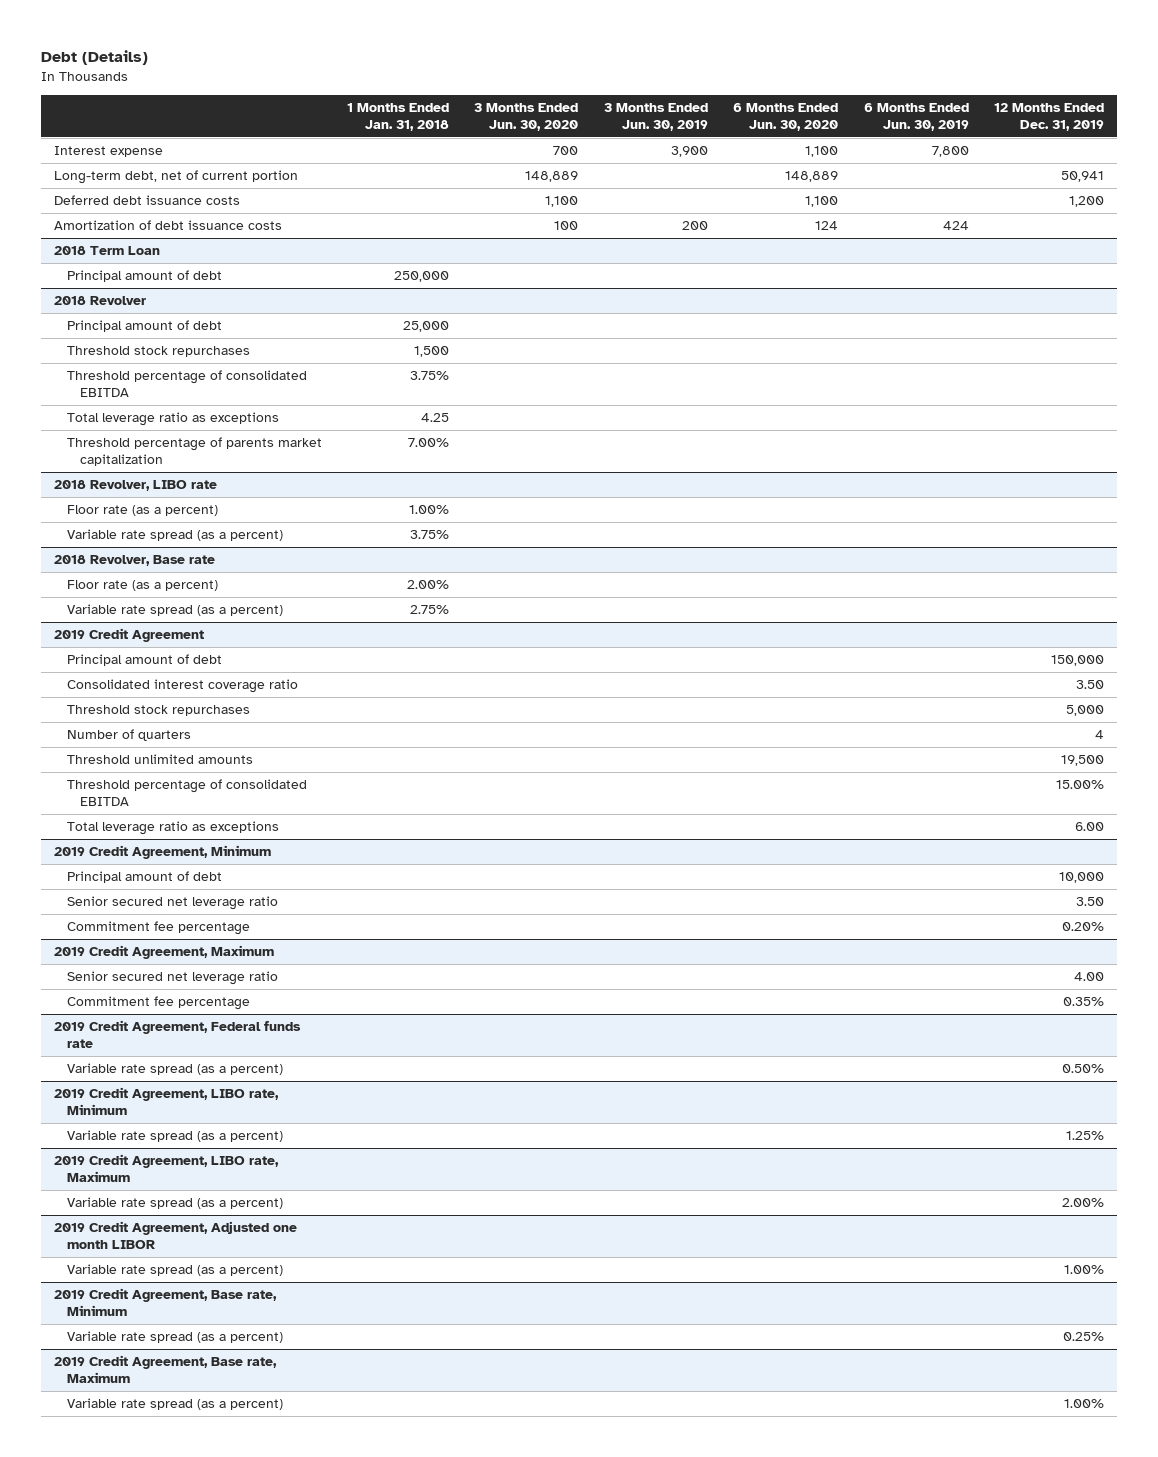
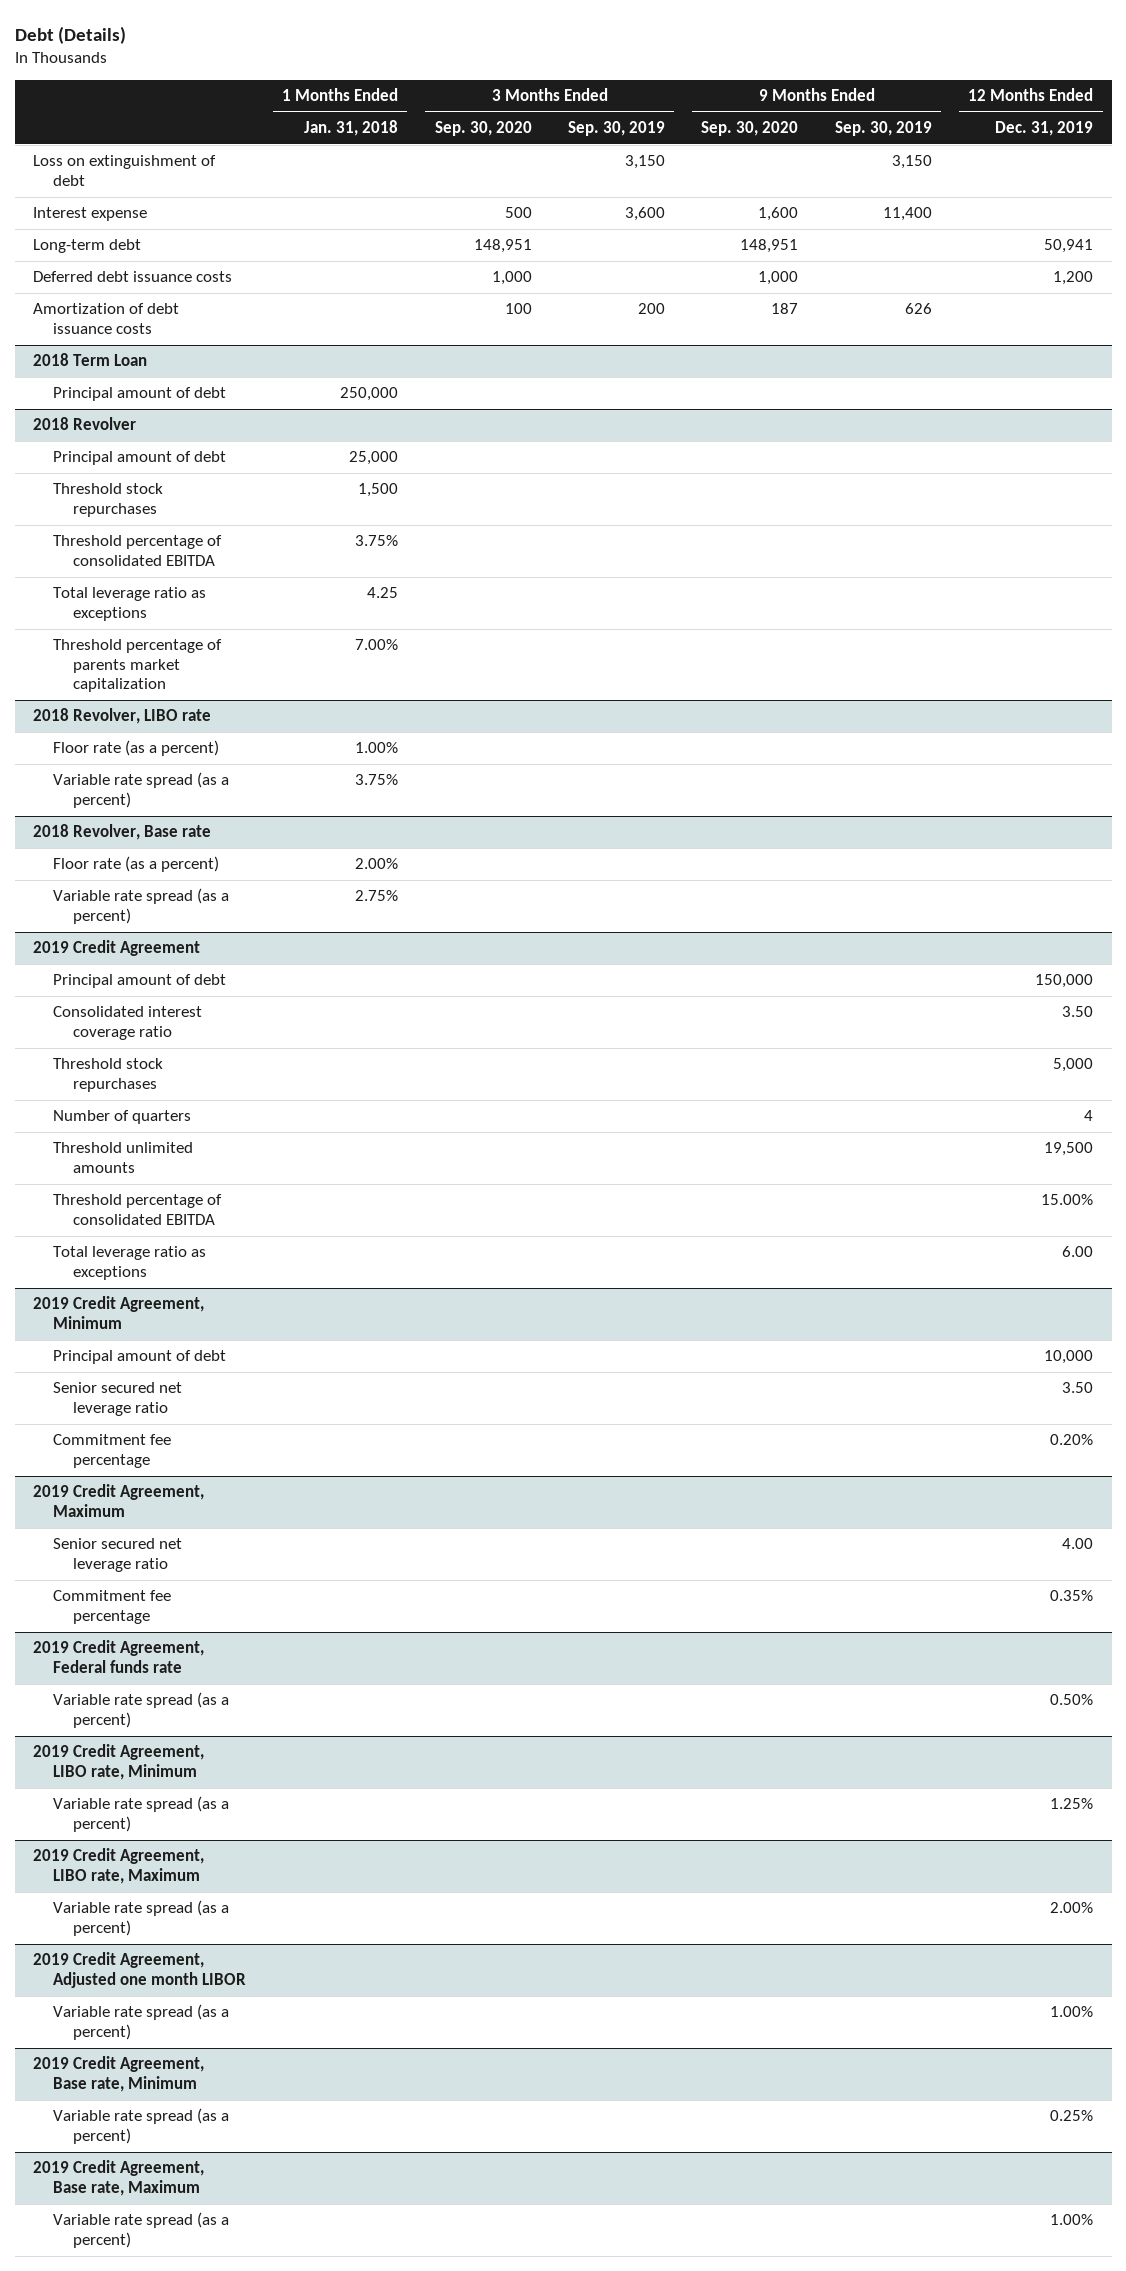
- | 1 Months Ended Jan. 31, 2018 | 3 Months Ended Jun. 30, 2020 | 3 Months Ended Jun. 30, 2019 | 6 Months Ended Jun. 30, 2020 | 6 Months Ended Jun. 30, 2019 | 12 Months Ended Dec. 31, 2019
+ | 1 Months Ended Jan. 31, 2018 | 3 Months Ended Sep. 30, 2020 | 3 Months Ended Sep. 30, 2019 | 9 Months Ended Sep. 30, 2020 | 9 Months Ended Sep. 30, 2019 | 12 Months Ended Dec. 31, 2019
+ Loss on extinguishment of debt | | | 3,150 | | 3,150 |
- Long-term debt, net of current portion | | 148,889 | | 148,889 | | 50,941
+ Long-term debt | | 148,951 | | 148,951 | | 50,941

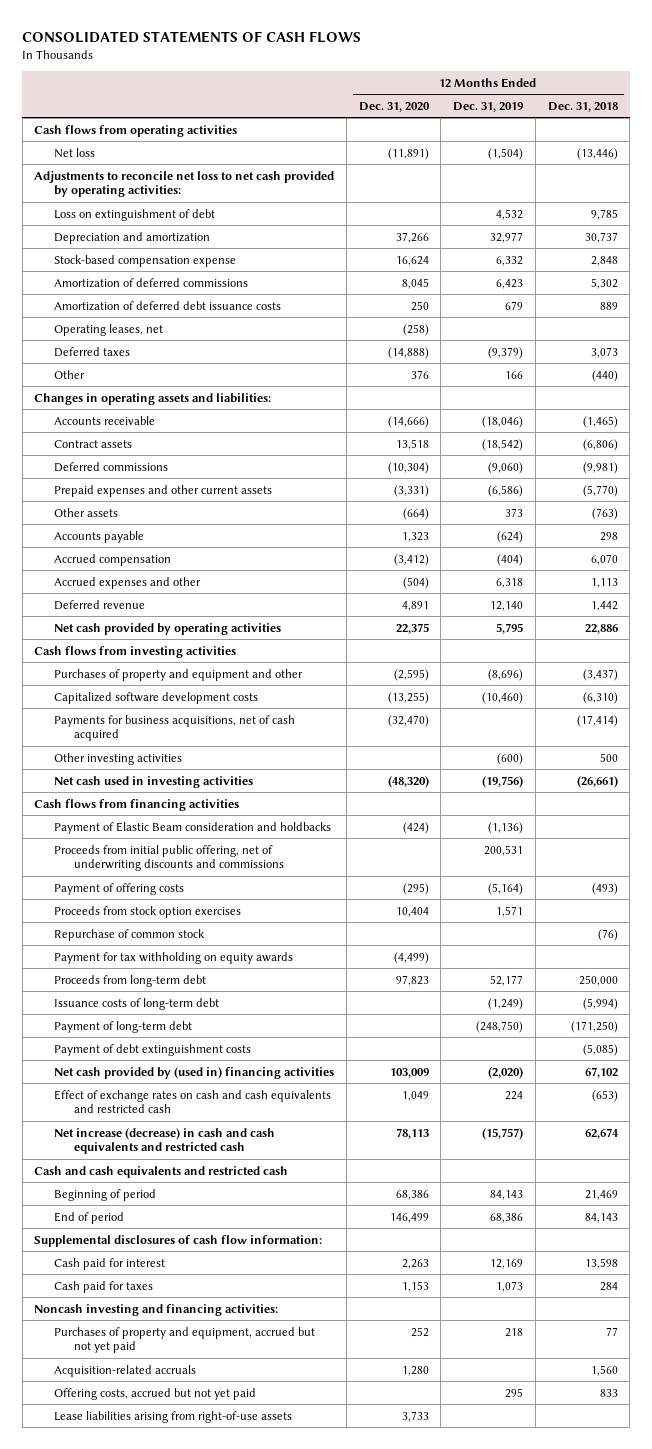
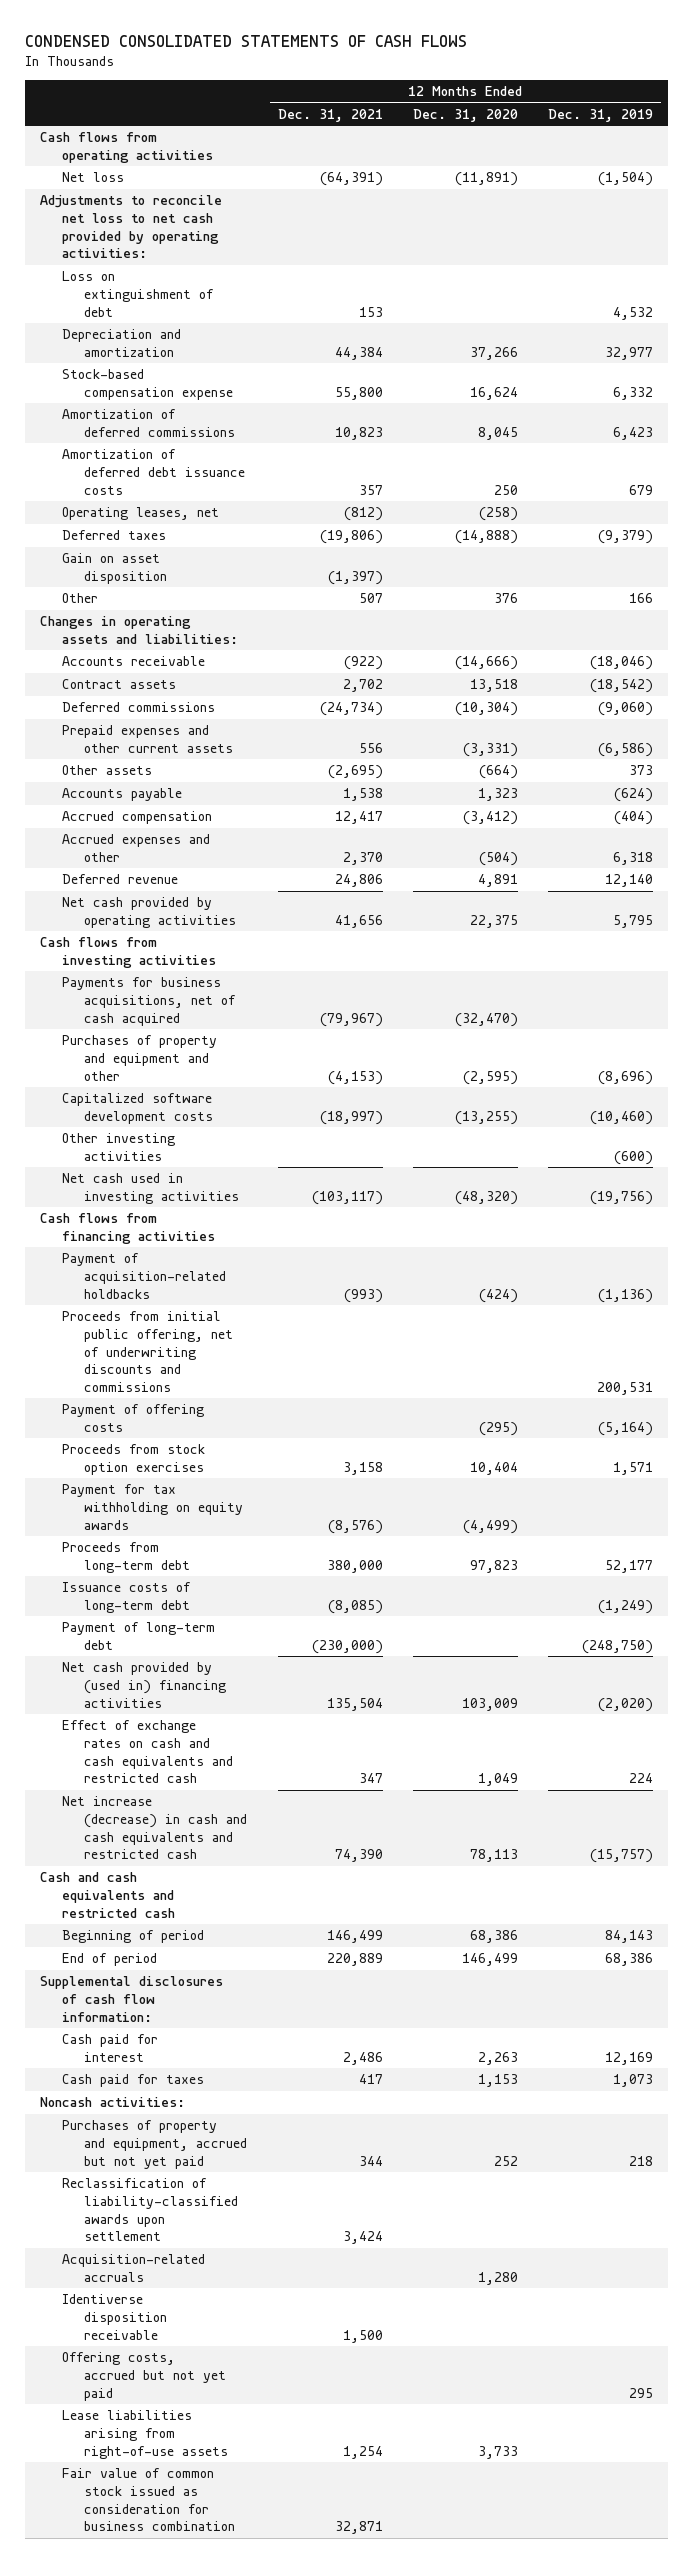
- CONSOLIDATED STATEMENTS OF CASH FLOWS
+ CONDENSED CONSOLIDATED STATEMENTS OF CASH FLOWS
- | 12 Months Ended Dec. 31, 2020 | 12 Months Ended Dec. 31, 2019 | 12 Months Ended Dec. 31, 2018
+ | 12 Months Ended Dec. 31, 2021 | 12 Months Ended Dec. 31, 2020 | 12 Months Ended Dec. 31, 2019
+ Gain on asset disposition | (1,397) | |
moved up: Payments for business acquisitions, net of cash acquired | (79,967) | (32,470) |
- Payment of Elastic Beam consideration and holdbacks | (424) | (1,136) |
+ Payment of acquisition-related holdbacks | (993) | (424) | (1,136)
- Repurchase of common stock | | | (76)
- Payment of debt extinguishment costs | | | (5,085)
- Noncash investing and financing activities:
+ Noncash activities:
+ Reclassification of liability-classified awards upon settlement | 3,424 | |
+ Identiverse disposition receivable | 1,500 | |
+ Fair value of common stock issued as consideration for business combination | 32,871 | |

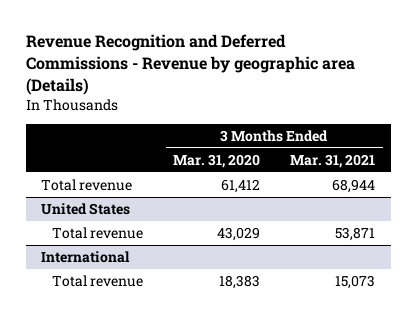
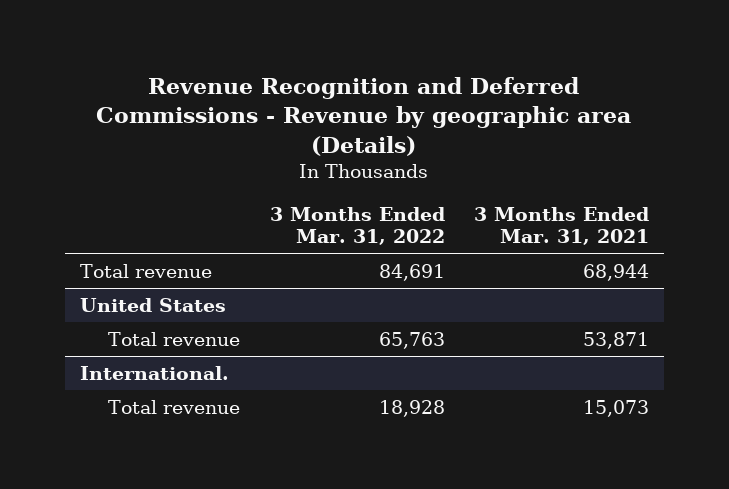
- | 3 Months Ended Mar. 31, 2020 | 3 Months Ended Mar. 31, 2021
+ | 3 Months Ended Mar. 31, 2022 | 3 Months Ended Mar. 31, 2021
- International
+ International.

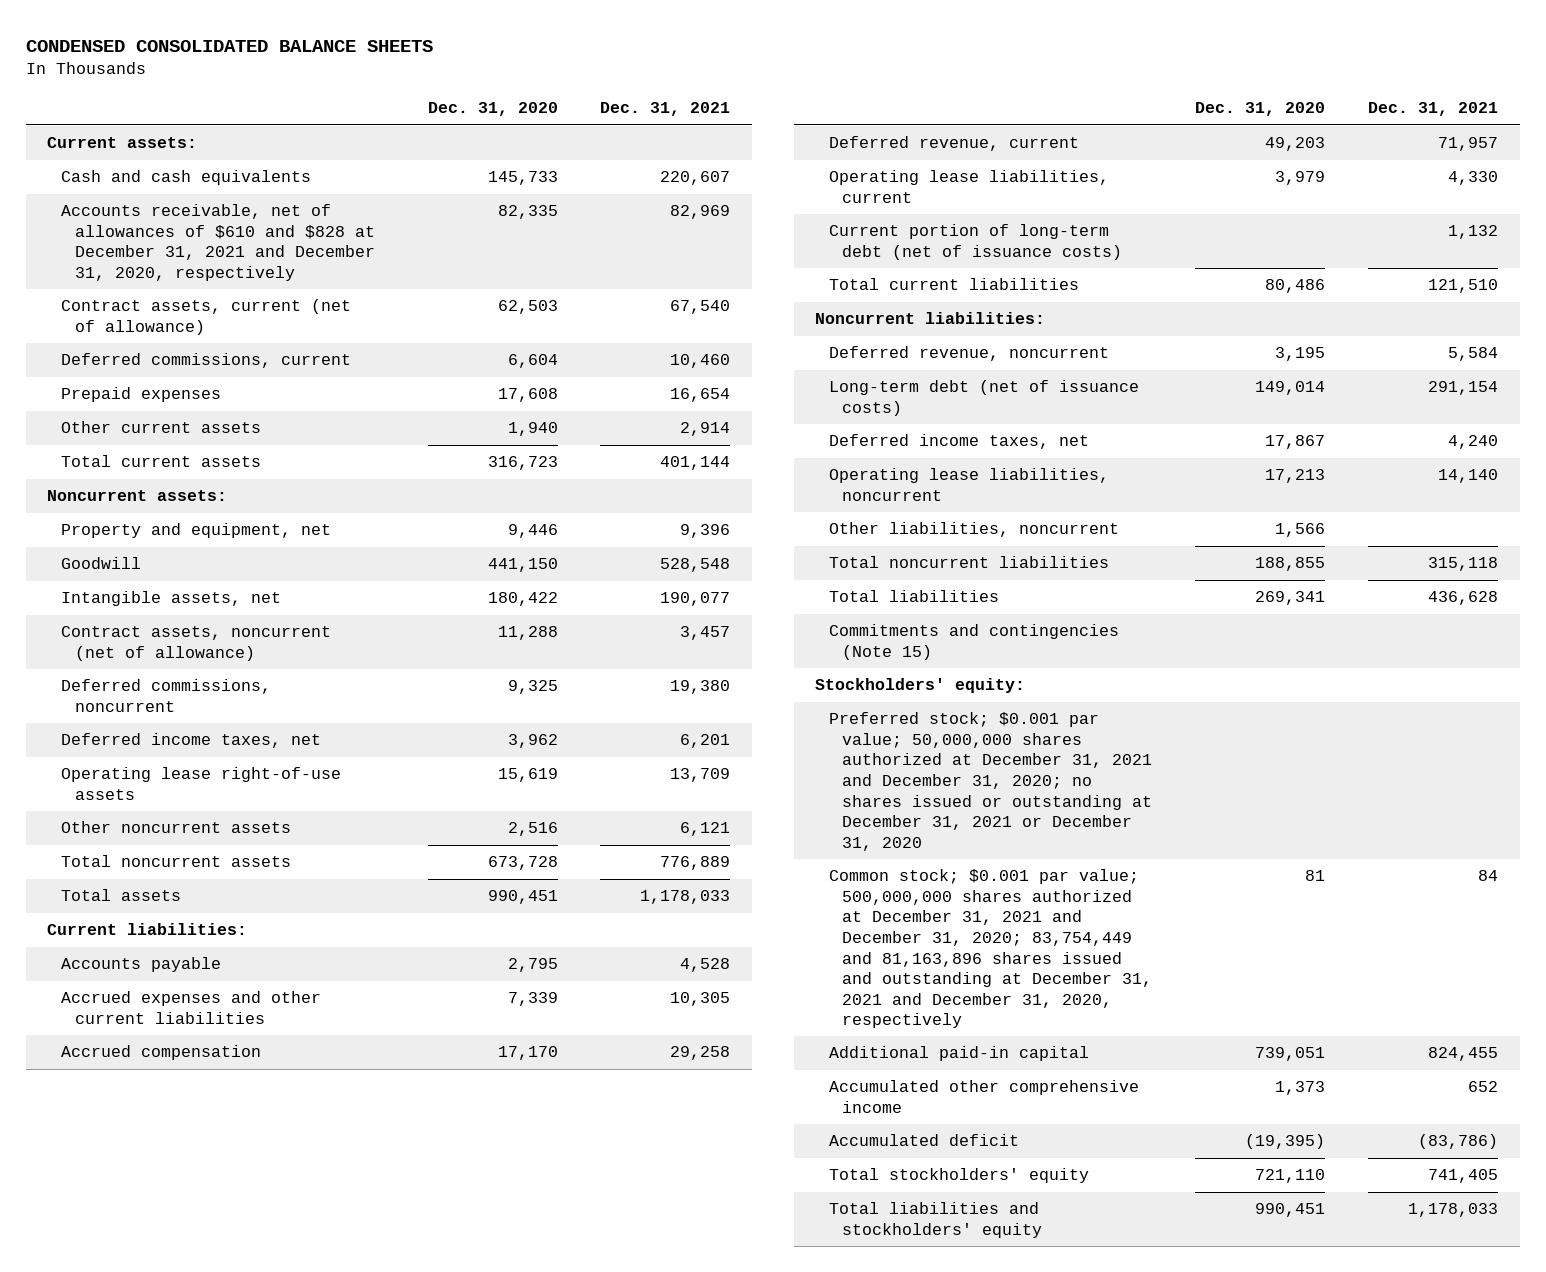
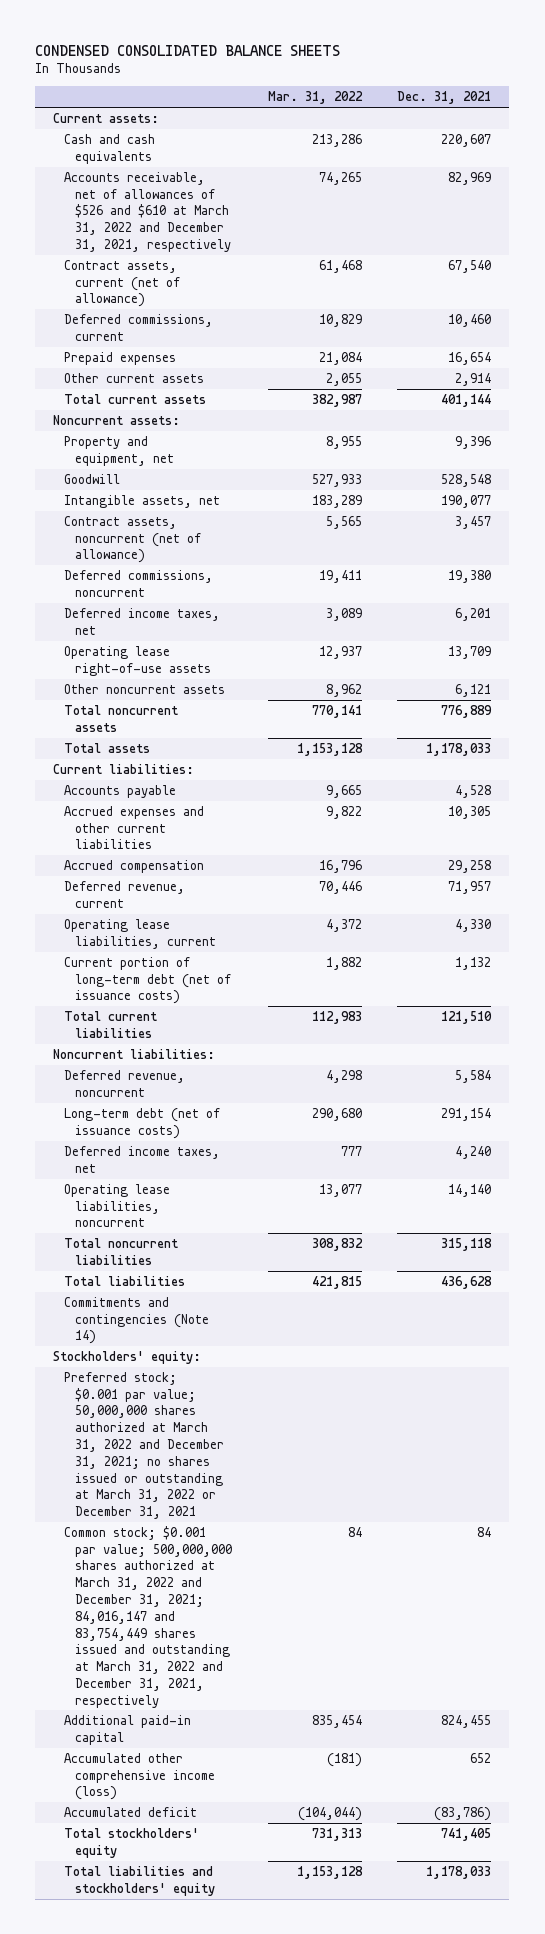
- | Dec. 31, 2020 | Dec. 31, 2021
+ | Mar. 31, 2022 | Dec. 31, 2021
- Accounts receivable, net of allowances of $610 and $828 at December 31, 2021 and December 31, 2020, respectively | 82,335 | 82,969
+ Accounts receivable, net of allowances of $526 and $610 at March 31, 2022 and December 31, 2021, respectively | 74,265 | 82,969
- Other liabilities, noncurrent | 1,566 |
- Commitments and contingencies (Note 15)
+ Commitments and contingencies (Note 14)
- Preferred stock; $0.001 par value; 50,000,000 shares authorized at December 31, 2021 and December 31, 2020; no shares issued or outstanding at December 31, 2021 or December 31, 2020
- Common stock; $0.001 par value; 500,000,000 shares authorized at December 31, 2021 and December 31, 2020; 83,754,449 and 81,163,896 shares issued and outstanding at December 31, 2021 and December 31, 2020, respectively | 81 | 84
+ Preferred stock; $0.001 par value; 50,000,000 shares authorized at March 31, 2022 and December 31, 2021; no shares issued or outstanding at March 31, 2022 or December 31, 2021
+ Common stock; $0.001 par value; 500,000,000 shares authorized at March 31, 2022 and December 31, 2021; 84,016,147 and 83,754,449 shares issued and outstanding at March 31, 2022 and December 31, 2021, respectively | 84 | 84
- Accumulated other comprehensive income | 1,373 | 652
+ Accumulated other comprehensive income (loss) | (181) | 652

